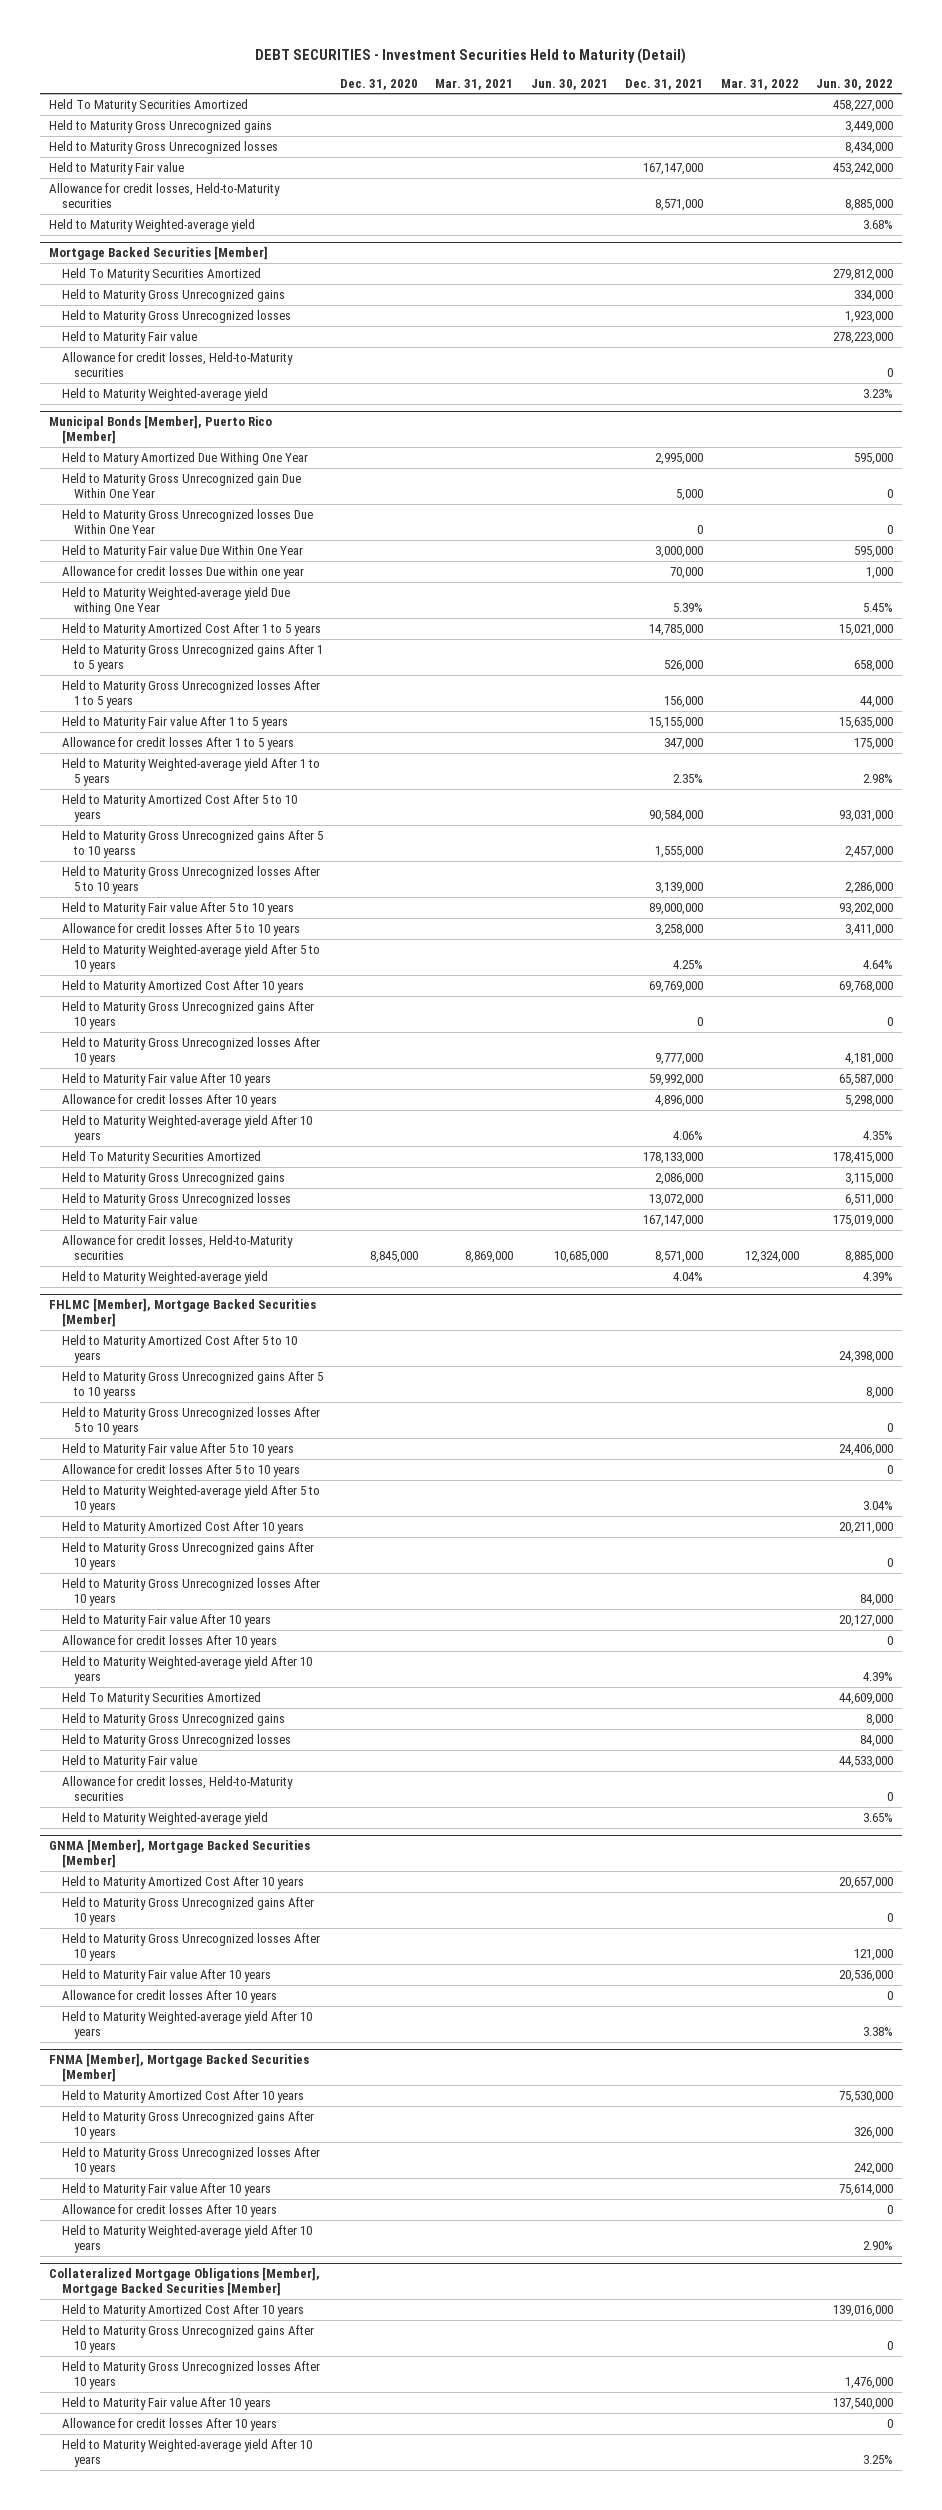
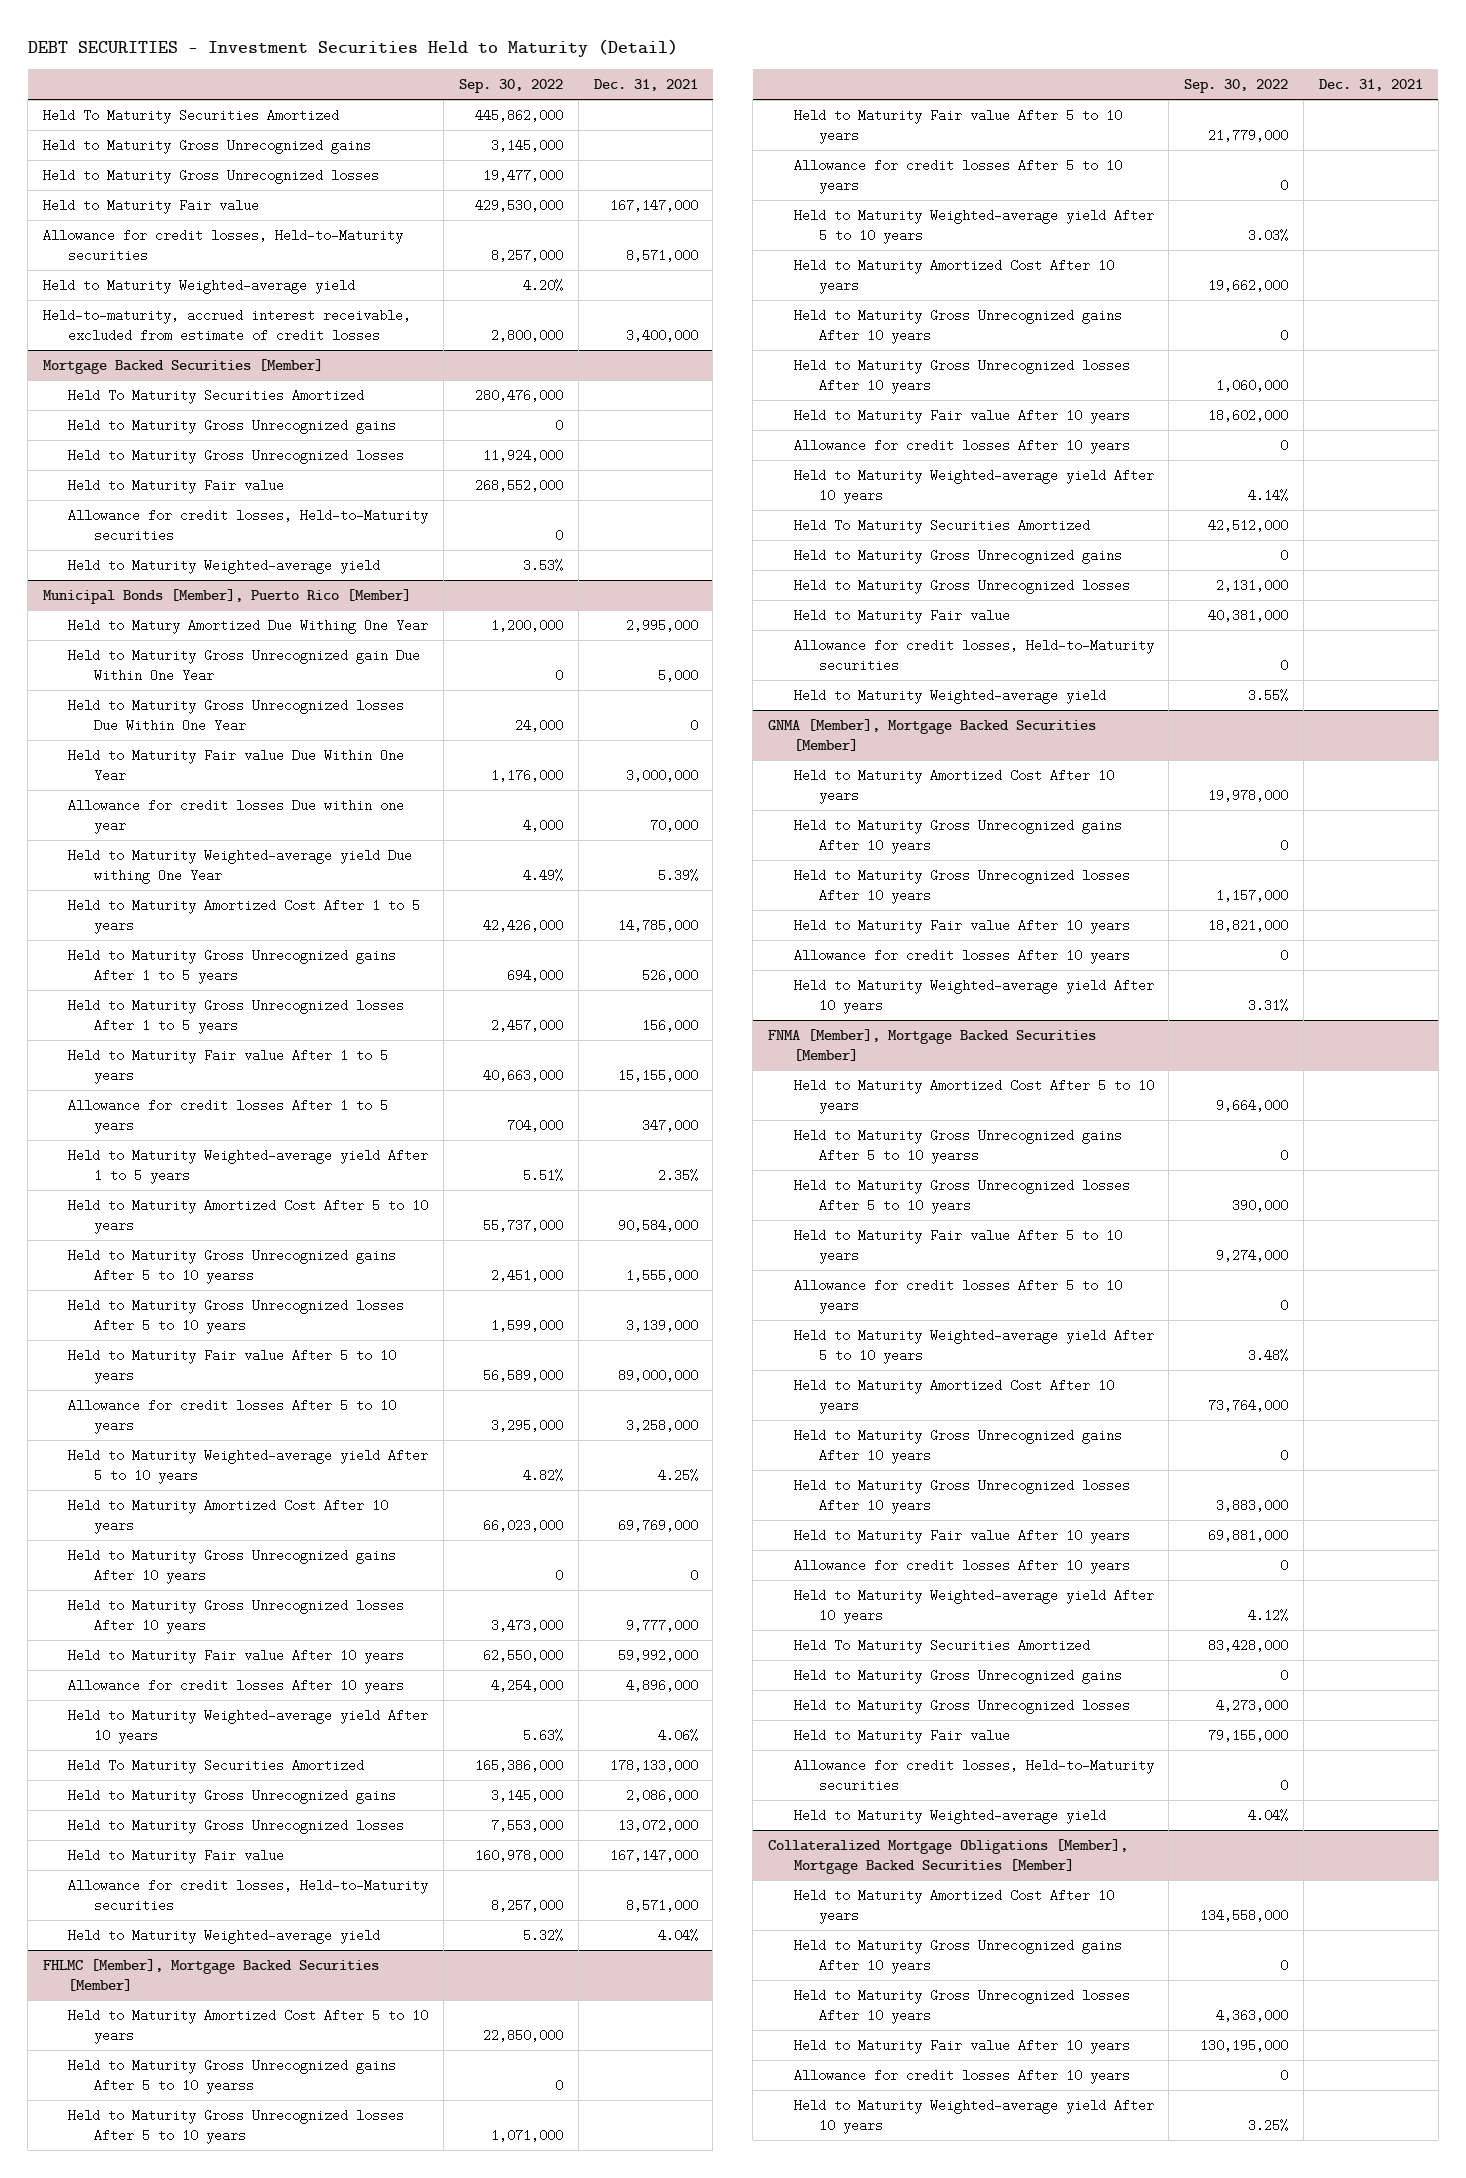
- | Dec. 31, 2020 | Mar. 31, 2021 | Jun. 30, 2021 | Dec. 31, 2021 | Mar. 31, 2022 | Jun. 30, 2022
+ | Sep. 30, 2022 | Dec. 31, 2021
+ Held-to-maturity, accrued interest receivable, excluded from estimate of credit losses | 2,800,000 | 3,400,000
@ FNMA [Member], Mortgage Backed Securities [Member]
+ Held to Maturity Amortized Cost After 5 to 10 years | 9,664,000 |
+ Held to Maturity Gross Unrecognized gains After 5 to 10 yearss | 0 |
+ Held to Maturity Gross Unrecognized losses After 5 to 10 years | 390,000 |
+ Held to Maturity Fair value After 5 to 10 years | 9,274,000 |
+ Allowance for credit losses After 5 to 10 years | 0 |
+ Held to Maturity Weighted-average yield After 5 to 10 years | 3.48% |
+ Held To Maturity Securities Amortized | 83,428,000 |
+ Held to Maturity Gross Unrecognized gains | 0 |
+ Held to Maturity Gross Unrecognized losses | 4,273,000 |
+ Held to Maturity Fair value | 79,155,000 |
+ Allowance for credit losses, Held-to-Maturity securities | 0 |
+ Held to Maturity Weighted-average yield | 4.04% |

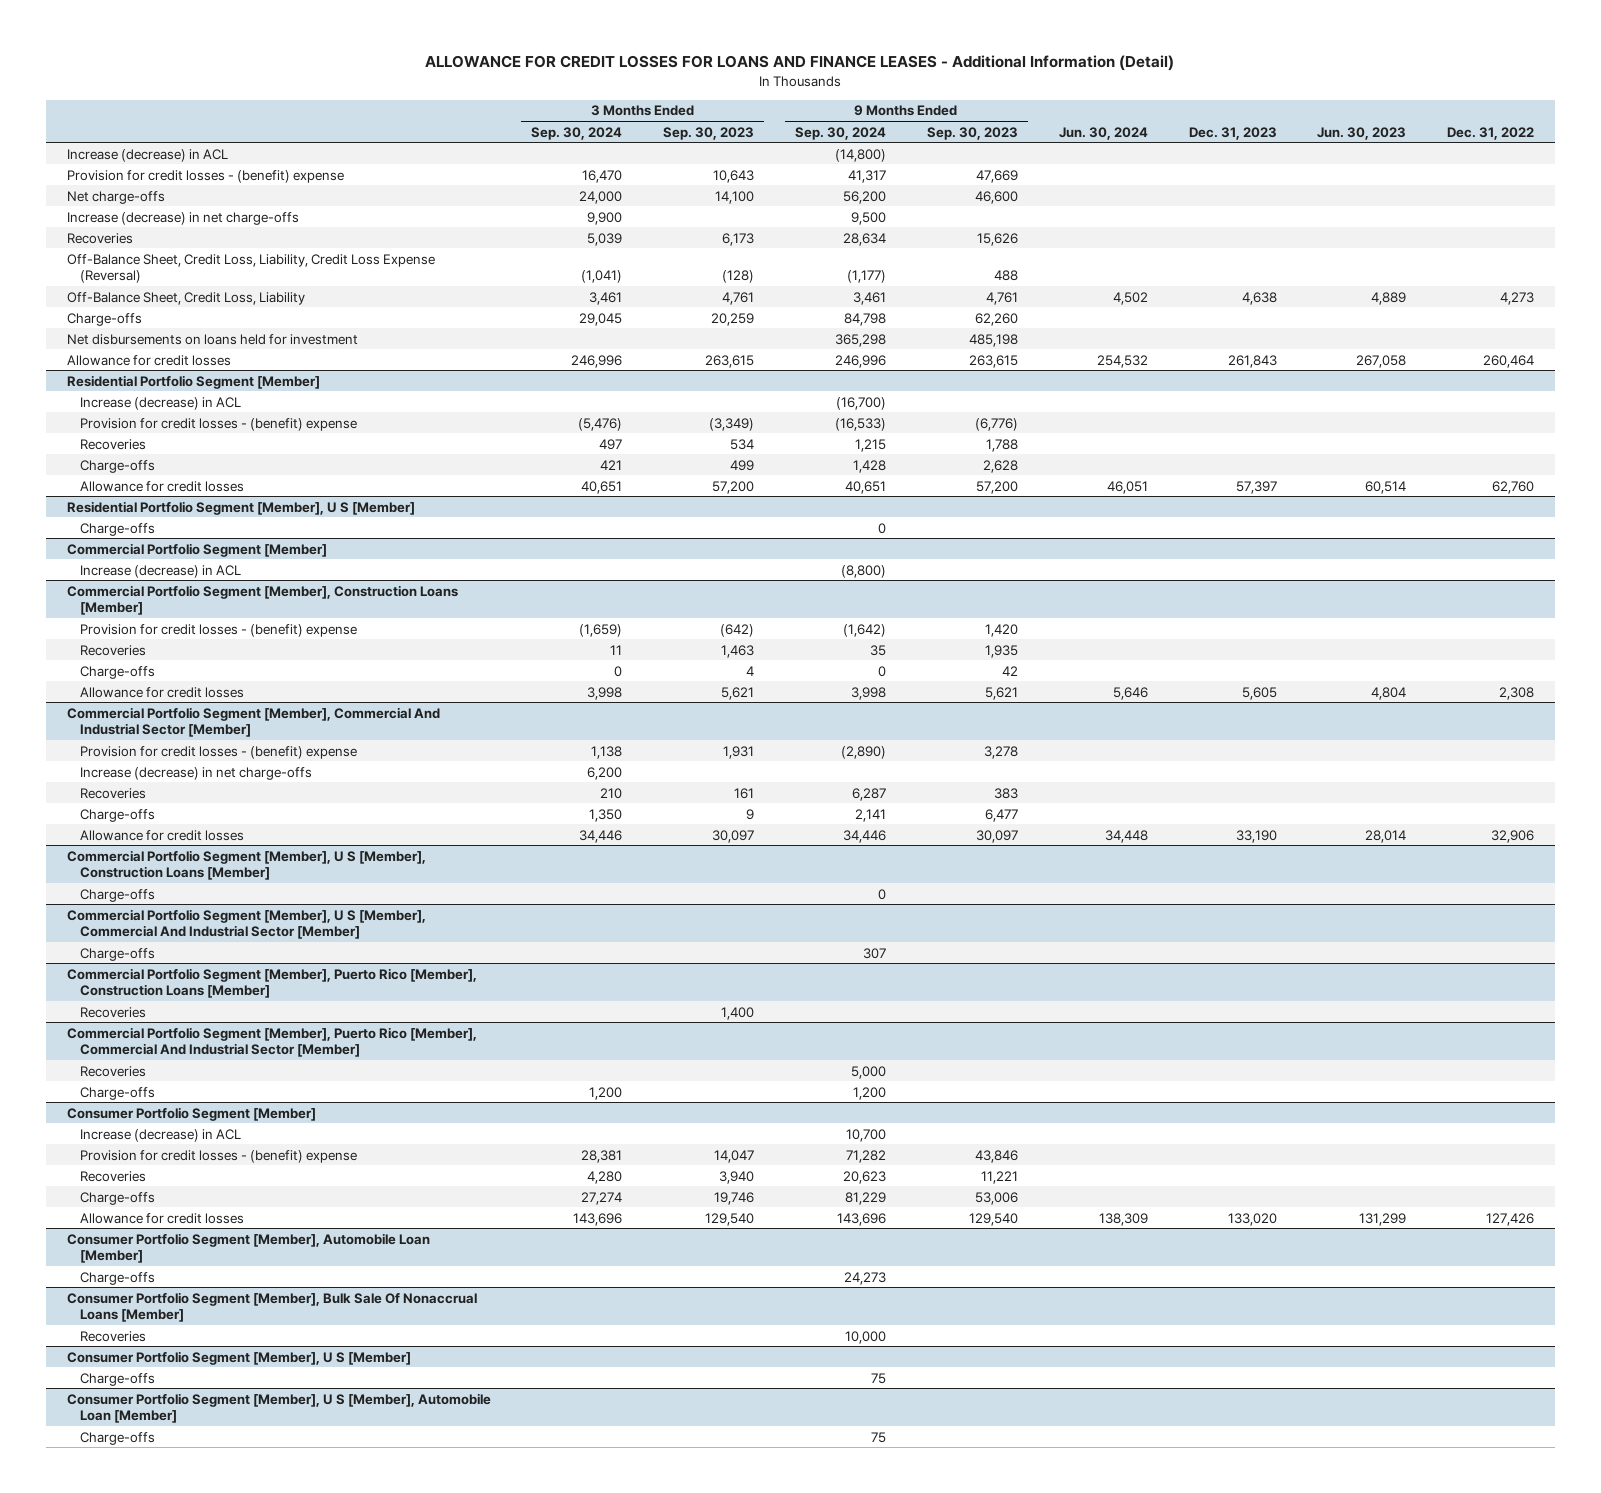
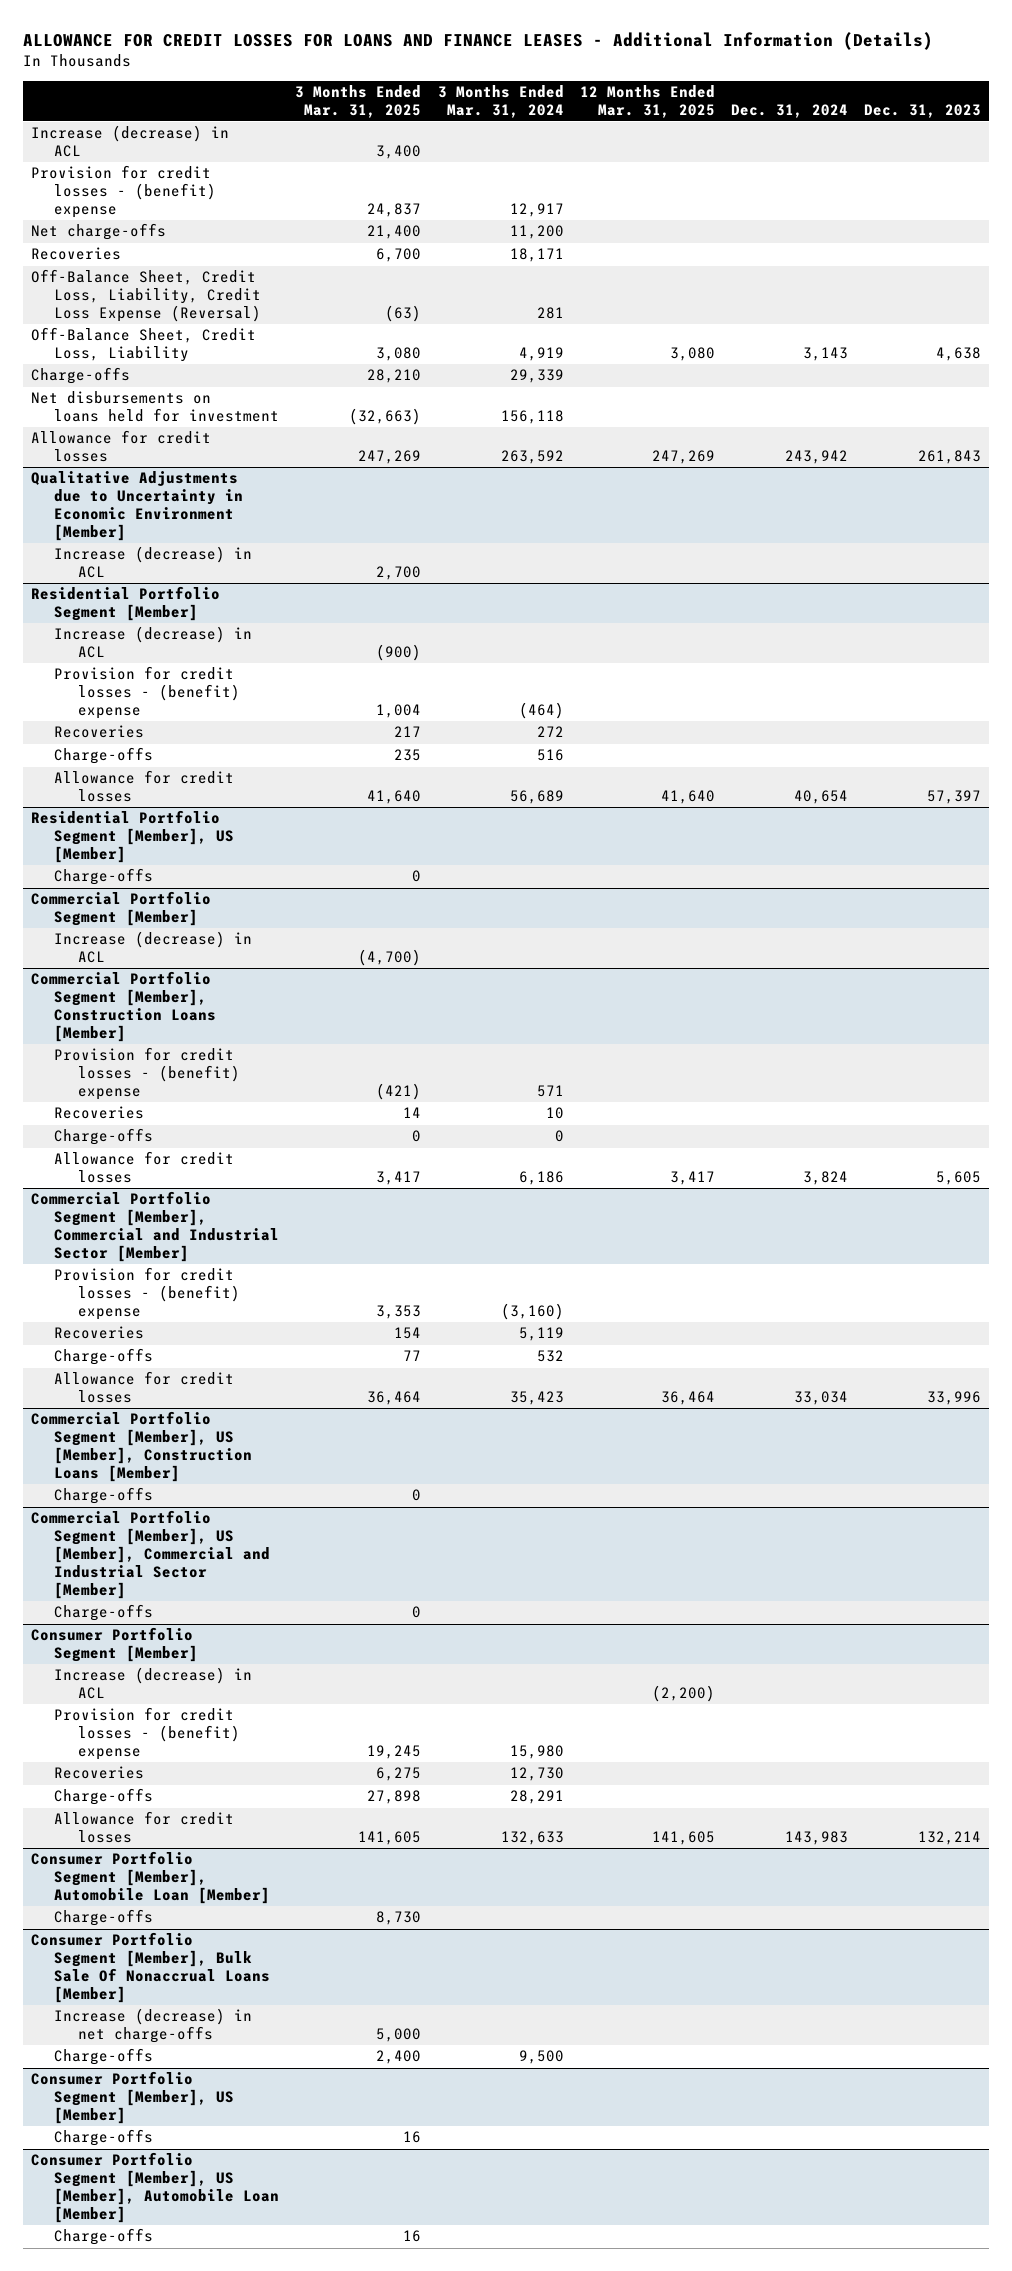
- ALLOWANCE FOR CREDIT LOSSES FOR LOANS AND FINANCE LEASES - Additional Information (Detail)
+ ALLOWANCE FOR CREDIT LOSSES FOR LOANS AND FINANCE LEASES - Additional Information (Details)
- | 3 Months Ended Sep. 30, 2024 | 3 Months Ended Sep. 30, 2023 | 9 Months Ended Sep. 30, 2024 | 9 Months Ended Sep. 30, 2023 | Jun. 30, 2024 | Dec. 31, 2023 | Jun. 30, 2023 | Dec. 31, 2022
+ | 3 Months Ended Mar. 31, 2025 | 3 Months Ended Mar. 31, 2024 | 12 Months Ended Mar. 31, 2025 | Dec. 31, 2024 | Dec. 31, 2023
- Increase (decrease) in net charge-offs | 9,900 | | 9,500 | | | | |
+ Qualitative Adjustments due to Uncertainty in Economic Environment [Member]
+ Increase (decrease) in ACL | 2,700 | | | |
- Residential Portfolio Segment [Member], U S [Member]
+ Residential Portfolio Segment [Member], US [Member]
- Commercial Portfolio Segment [Member], Commercial And Industrial Sector [Member]
+ Commercial Portfolio Segment [Member], Commercial and Industrial Sector [Member]
- Increase (decrease) in net charge-offs | 6,200 | | | | | | |
- Allowance for credit losses | 34,446 | 30,097 | 34,446 | 30,097 | 34,448 | 33,190 | 28,014 | 32,906
- Commercial Portfolio Segment [Member], U S [Member], Construction Loans [Member]
+ Allowance for credit losses | 36,464 | 35,423 | 36,464 | 33,034 | 33,996
+ Commercial Portfolio Segment [Member], US [Member], Construction Loans [Member]
- Commercial Portfolio Segment [Member], U S [Member], Commercial And Industrial Sector [Member]
+ Commercial Portfolio Segment [Member], US [Member], Commercial and Industrial Sector [Member]
- Commercial Portfolio Segment [Member], Puerto Rico [Member], Construction Loans [Member]
- Recoveries | | 1,400 | | | | | |
- Commercial Portfolio Segment [Member], Puerto Rico [Member], Commercial And Industrial Sector [Member]
- Recoveries | | | 5,000 | | | | |
- Charge-offs | 1,200 | | 1,200 | | | | |
@ Consumer Portfolio Segment [Member]
- Allowance for credit losses | 143,696 | 129,540 | 143,696 | 129,540 | 138,309 | 133,020 | 131,299 | 127,426
+ Allowance for credit losses | 141,605 | 132,633 | 141,605 | 143,983 | 132,214
@ Consumer Portfolio Segment [Member], Bulk Sale Of Nonaccrual Loans [Member]
- Recoveries | | | 10,000 | | | | |
- Consumer Portfolio Segment [Member], U S [Member]
@ Consumer Portfolio Segment [Member], Bulk Sale Of Nonaccrual Loans [Member]
+ Increase (decrease) in net charge-offs | 5,000 | | | |
+ Charge-offs | 2,400 | 9,500 | | |
+ Consumer Portfolio Segment [Member], US [Member]
- Consumer Portfolio Segment [Member], U S [Member], Automobile Loan [Member]
+ Consumer Portfolio Segment [Member], US [Member], Automobile Loan [Member]

